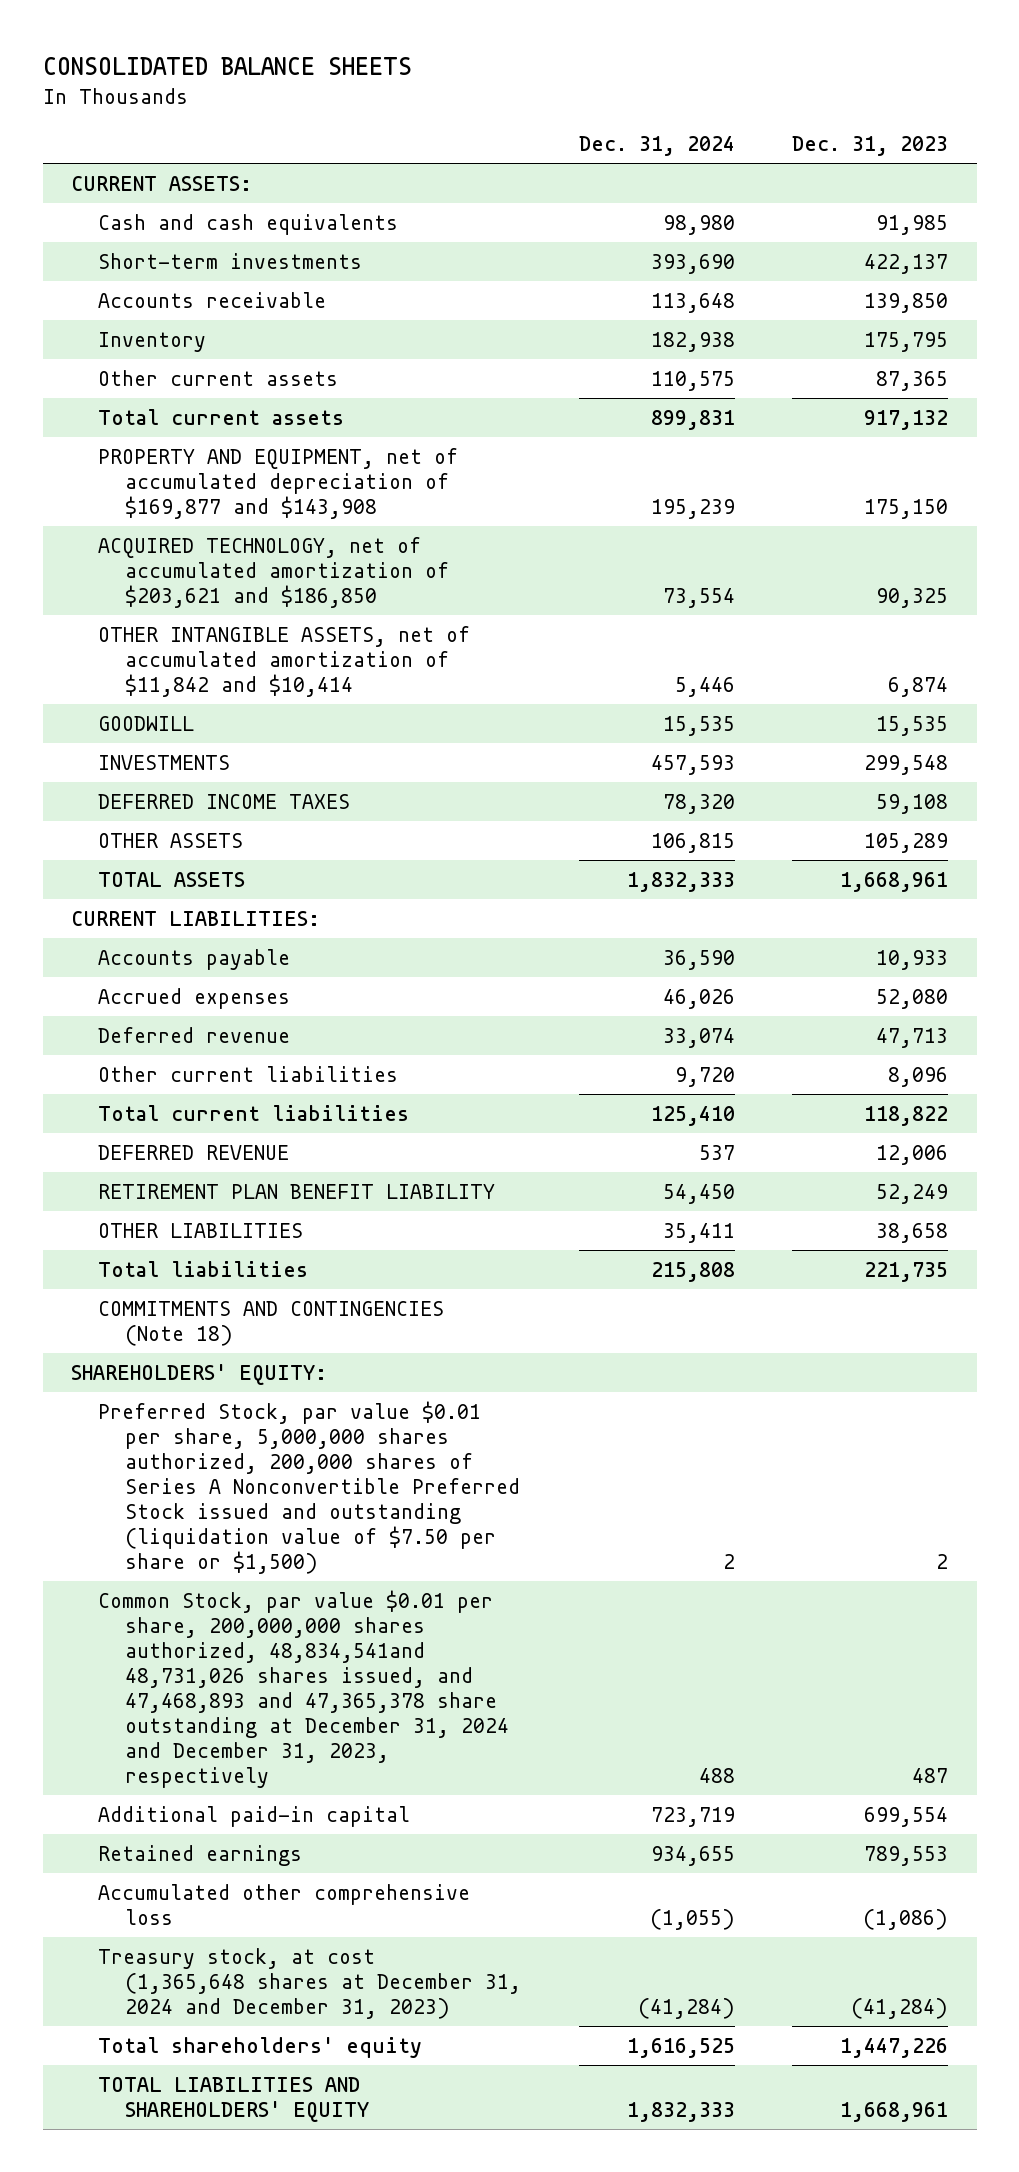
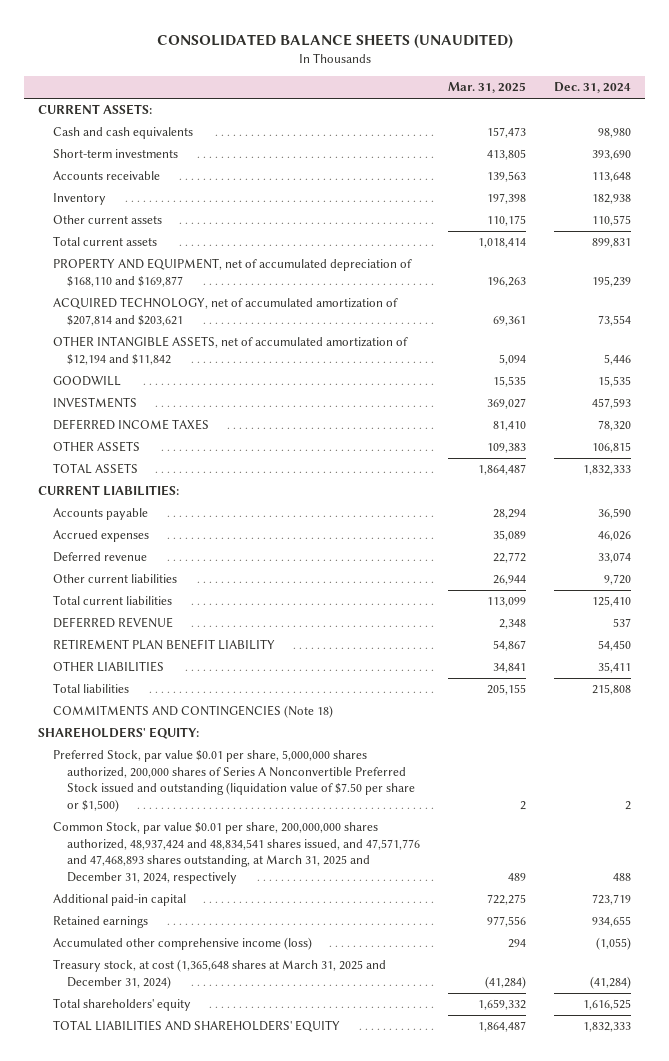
- CONSOLIDATED BALANCE SHEETS
+ CONSOLIDATED BALANCE SHEETS (UNAUDITED)
- | Dec. 31, 2024 | Dec. 31, 2023
+ | Mar. 31, 2025 | Dec. 31, 2024
- PROPERTY AND EQUIPMENT, net of accumulated depreciation of $169,877 and $143,908 | 195,239 | 175,150
- ACQUIRED TECHNOLOGY, net of accumulated amortization of $203,621 and $186,850 | 73,554 | 90,325
- OTHER INTANGIBLE ASSETS, net of accumulated amortization of $11,842 and $10,414 | 5,446 | 6,874
+ PROPERTY AND EQUIPMENT, net of accumulated depreciation of $168,110 and $169,877 | 196,263 | 195,239
+ ACQUIRED TECHNOLOGY, net of accumulated amortization of $207,814 and $203,621 | 69,361 | 73,554
+ OTHER INTANGIBLE ASSETS, net of accumulated amortization of $12,194 and $11,842 | 5,094 | 5,446
- Common Stock, par value $0.01 per share, 200,000,000 shares authorized, 48,834,541and 48,731,026 shares issued, and 47,468,893 and 47,365,378 share outstanding at December 31, 2024 and December 31, 2023, respectively | 488 | 487
+ Common Stock, par value $0.01 per share, 200,000,000 shares authorized, 48,937,424 and 48,834,541 shares issued, and 47,571,776 and 47,468,893 shares outstanding, at March 31, 2025 and December 31, 2024, respectively | 489 | 488
- Accumulated other comprehensive loss | (1,055) | (1,086)
- Treasury stock, at cost (1,365,648 shares at December 31, 2024 and December 31, 2023) | (41,284) | (41,284)
+ Accumulated other comprehensive income (loss) | 294 | (1,055)
+ Treasury stock, at cost (1,365,648 shares at March 31, 2025 and December 31, 2024) | (41,284) | (41,284)

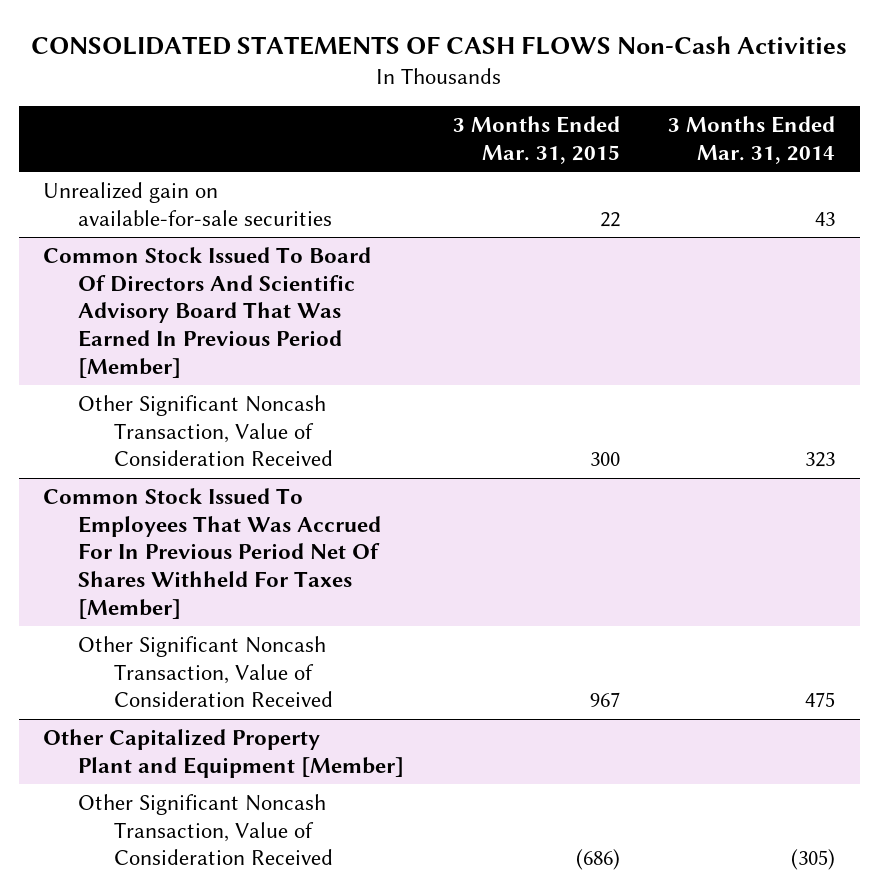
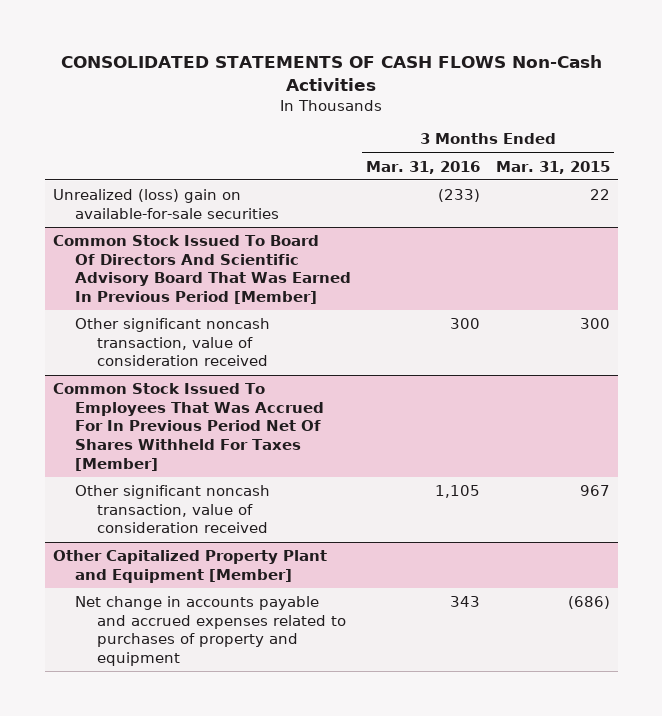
- | 3 Months Ended Mar. 31, 2015 | 3 Months Ended Mar. 31, 2014
+ | 3 Months Ended Mar. 31, 2016 | 3 Months Ended Mar. 31, 2015
- Unrealized gain on available-for-sale securities | 22 | 43
+ Unrealized (loss) gain on available-for-sale securities | (233) | 22
@ Common Stock Issued To Board Of Directors And Scientific Advisory Board That Was Earned In Previous Period [Member]
- Other Significant Noncash Transaction, Value of Consideration Received | 300 | 323
+ Other significant noncash transaction, value of consideration received | 300 | 300
@ Common Stock Issued To Employees That Was Accrued For In Previous Period Net Of Shares Withheld For Taxes [Member]
- Other Significant Noncash Transaction, Value of Consideration Received | 967 | 475
+ Other significant noncash transaction, value of consideration received | 1,105 | 967
@ Other Capitalized Property Plant and Equipment [Member]
- Other Significant Noncash Transaction, Value of Consideration Received | (686) | (305)
+ Net change in accounts payable and accrued expenses related to purchases of property and equipment | 343 | (686)

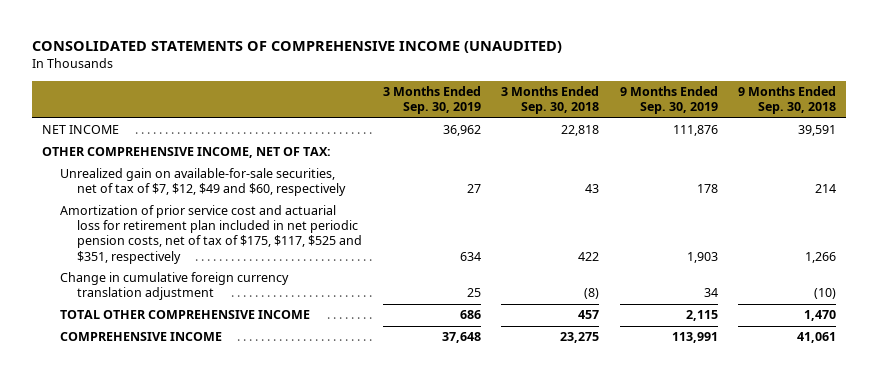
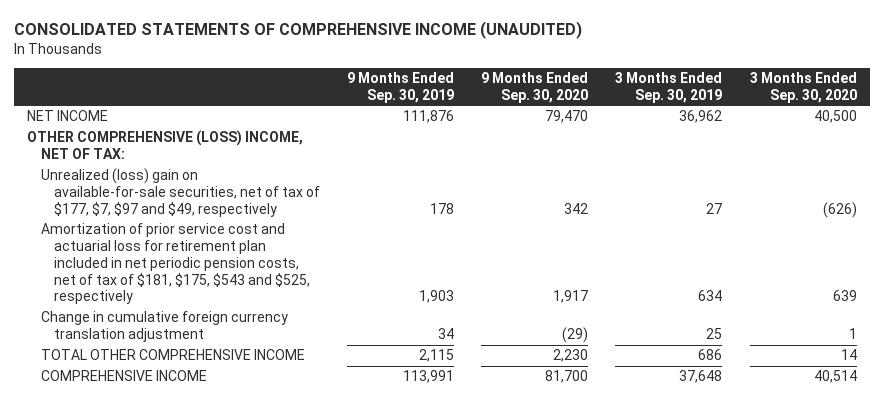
- | 3 Months Ended Sep. 30, 2019 | 3 Months Ended Sep. 30, 2018 | 9 Months Ended Sep. 30, 2019 | 9 Months Ended Sep. 30, 2018
+ | 9 Months Ended Sep. 30, 2019 | 9 Months Ended Sep. 30, 2020 | 3 Months Ended Sep. 30, 2019 | 3 Months Ended Sep. 30, 2020
- OTHER COMPREHENSIVE INCOME, NET OF TAX:
- Unrealized gain on available-for-sale securities, net of tax of $7, $12, $49 and $60, respectively | 27 | 43 | 178 | 214
- Amortization of prior service cost and actuarial loss for retirement plan included in net periodic pension costs, net of tax of $175, $117, $525 and $351, respectively | 634 | 422 | 1,903 | 1,266
+ OTHER COMPREHENSIVE (LOSS) INCOME, NET OF TAX:
+ Unrealized (loss) gain on available-for-sale securities, net of tax of $177, $7, $97 and $49, respectively | 178 | 342 | 27 | (626)
+ Amortization of prior service cost and actuarial loss for retirement plan included in net periodic pension costs, net of tax of $181, $175, $543 and $525, respectively | 1,903 | 1,917 | 634 | 639

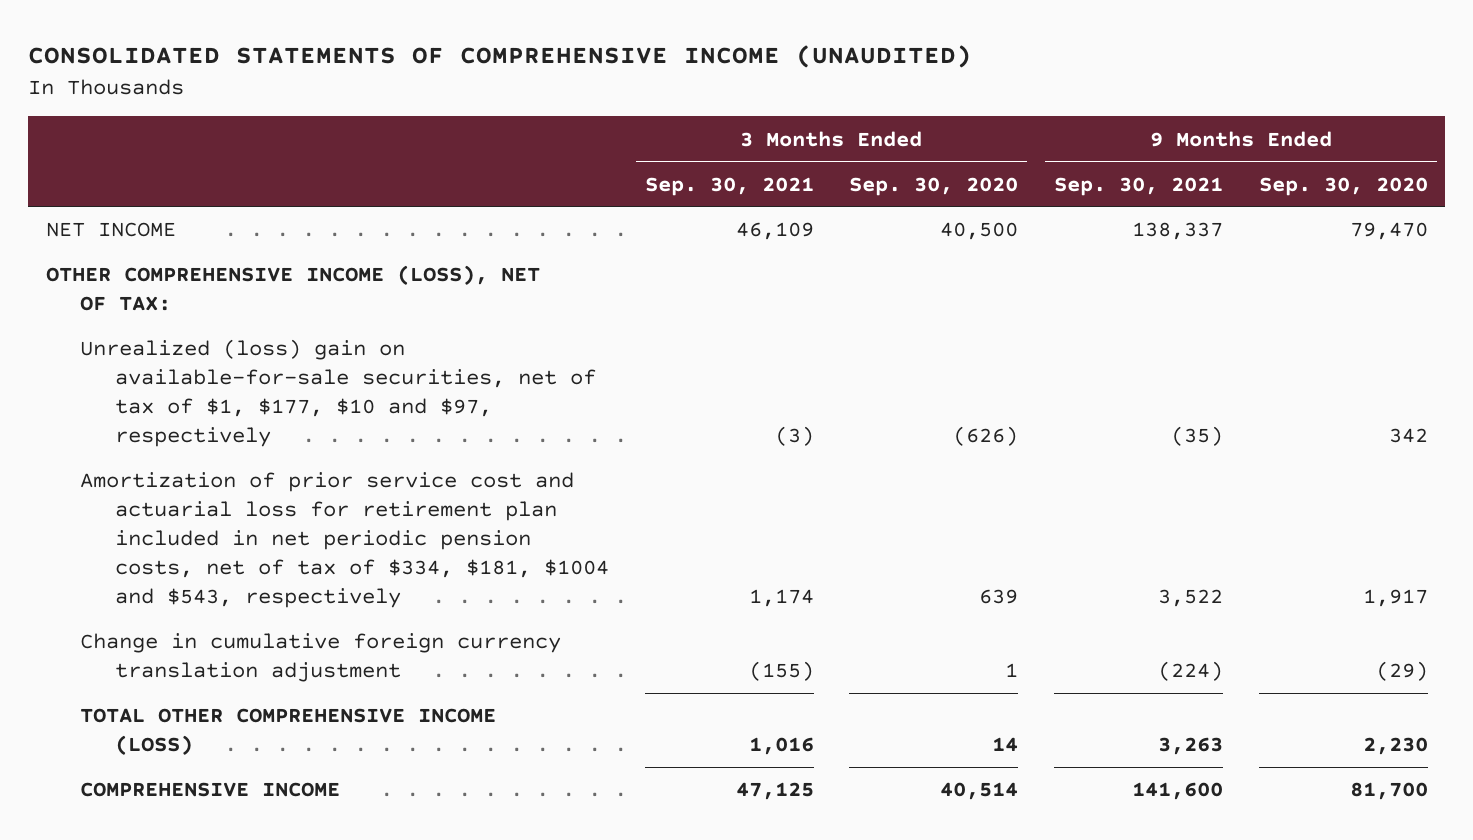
- | 9 Months Ended Sep. 30, 2019 | 9 Months Ended Sep. 30, 2020 | 3 Months Ended Sep. 30, 2019 | 3 Months Ended Sep. 30, 2020
+ | 3 Months Ended Sep. 30, 2021 | 3 Months Ended Sep. 30, 2020 | 9 Months Ended Sep. 30, 2021 | 9 Months Ended Sep. 30, 2020
- OTHER COMPREHENSIVE (LOSS) INCOME, NET OF TAX:
- Unrealized (loss) gain on available-for-sale securities, net of tax of $177, $7, $97 and $49, respectively | 178 | 342 | 27 | (626)
- Amortization of prior service cost and actuarial loss for retirement plan included in net periodic pension costs, net of tax of $181, $175, $543 and $525, respectively | 1,903 | 1,917 | 634 | 639
+ OTHER COMPREHENSIVE INCOME (LOSS), NET OF TAX:
+ Unrealized (loss) gain on available-for-sale securities, net of tax of $1, $177, $10 and $97, respectively | (3) | (626) | (35) | 342
+ Amortization of prior service cost and actuarial loss for retirement plan included in net periodic pension costs, net of tax of $334, $181, $1004 and $543, respectively | 1,174 | 639 | 3,522 | 1,917
- TOTAL OTHER COMPREHENSIVE INCOME | 2,115 | 2,230 | 686 | 14
+ TOTAL OTHER COMPREHENSIVE INCOME (LOSS) | 1,016 | 14 | 3,263 | 2,230

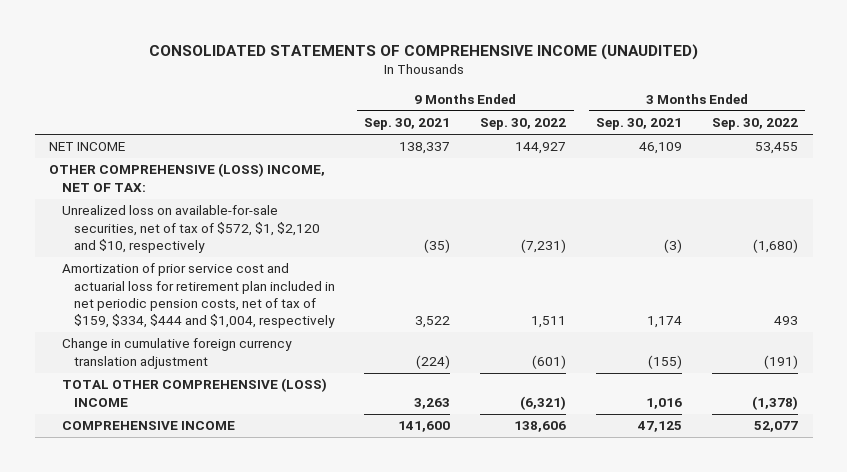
- | 3 Months Ended Sep. 30, 2021 | 3 Months Ended Sep. 30, 2020 | 9 Months Ended Sep. 30, 2021 | 9 Months Ended Sep. 30, 2020
+ | 9 Months Ended Sep. 30, 2021 | 9 Months Ended Sep. 30, 2022 | 3 Months Ended Sep. 30, 2021 | 3 Months Ended Sep. 30, 2022
- OTHER COMPREHENSIVE INCOME (LOSS), NET OF TAX:
- Unrealized (loss) gain on available-for-sale securities, net of tax of $1, $177, $10 and $97, respectively | (3) | (626) | (35) | 342
- Amortization of prior service cost and actuarial loss for retirement plan included in net periodic pension costs, net of tax of $334, $181, $1004 and $543, respectively | 1,174 | 639 | 3,522 | 1,917
+ OTHER COMPREHENSIVE (LOSS) INCOME, NET OF TAX:
+ Unrealized loss on available-for-sale securities, net of tax of $572, $1, $2,120 and $10, respectively | (35) | (7,231) | (3) | (1,680)
+ Amortization of prior service cost and actuarial loss for retirement plan included in net periodic pension costs, net of tax of $159, $334, $444 and $1,004, respectively | 3,522 | 1,511 | 1,174 | 493
- TOTAL OTHER COMPREHENSIVE INCOME (LOSS) | 1,016 | 14 | 3,263 | 2,230
+ TOTAL OTHER COMPREHENSIVE (LOSS) INCOME | 3,263 | (6,321) | 1,016 | (1,378)

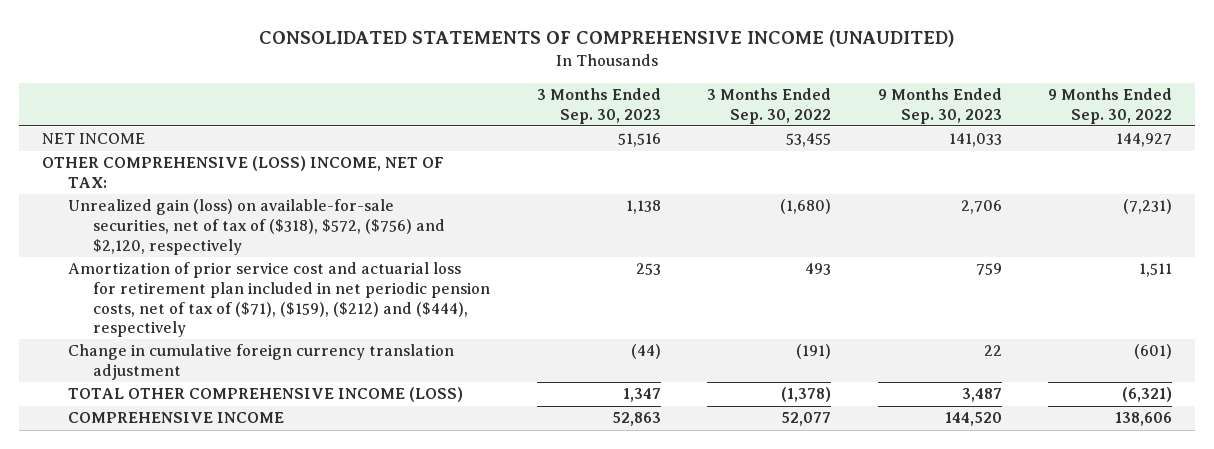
- | 9 Months Ended Sep. 30, 2021 | 9 Months Ended Sep. 30, 2022 | 3 Months Ended Sep. 30, 2021 | 3 Months Ended Sep. 30, 2022
+ | 3 Months Ended Sep. 30, 2023 | 3 Months Ended Sep. 30, 2022 | 9 Months Ended Sep. 30, 2023 | 9 Months Ended Sep. 30, 2022
- Unrealized loss on available-for-sale securities, net of tax of $572, $1, $2,120 and $10, respectively | (35) | (7,231) | (3) | (1,680)
- Amortization of prior service cost and actuarial loss for retirement plan included in net periodic pension costs, net of tax of $159, $334, $444 and $1,004, respectively | 3,522 | 1,511 | 1,174 | 493
+ Unrealized gain (loss) on available-for-sale securities, net of tax of ($318), $572, ($756) and $2,120, respectively | 1,138 | (1,680) | 2,706 | (7,231)
+ Amortization of prior service cost and actuarial loss for retirement plan included in net periodic pension costs, net of tax of ($71), ($159), ($212) and ($444), respectively | 253 | 493 | 759 | 1,511
- TOTAL OTHER COMPREHENSIVE (LOSS) INCOME | 3,263 | (6,321) | 1,016 | (1,378)
+ TOTAL OTHER COMPREHENSIVE INCOME (LOSS) | 1,347 | (1,378) | 3,487 | (6,321)

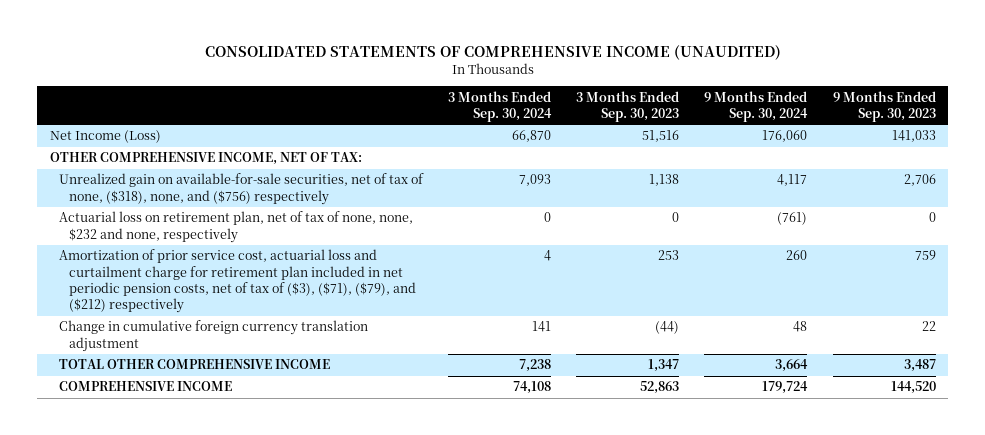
- | 3 Months Ended Sep. 30, 2023 | 3 Months Ended Sep. 30, 2022 | 9 Months Ended Sep. 30, 2023 | 9 Months Ended Sep. 30, 2022
+ | 3 Months Ended Sep. 30, 2024 | 3 Months Ended Sep. 30, 2023 | 9 Months Ended Sep. 30, 2024 | 9 Months Ended Sep. 30, 2023
- NET INCOME | 51,516 | 53,455 | 141,033 | 144,927
- OTHER COMPREHENSIVE (LOSS) INCOME, NET OF TAX:
- Unrealized gain (loss) on available-for-sale securities, net of tax of ($318), $572, ($756) and $2,120, respectively | 1,138 | (1,680) | 2,706 | (7,231)
- Amortization of prior service cost and actuarial loss for retirement plan included in net periodic pension costs, net of tax of ($71), ($159), ($212) and ($444), respectively | 253 | 493 | 759 | 1,511
+ Net Income (Loss) | 66,870 | 51,516 | 176,060 | 141,033
+ OTHER COMPREHENSIVE INCOME, NET OF TAX:
+ Unrealized gain on available-for-sale securities, net of tax of none, ($318), none, and ($756) respectively | 7,093 | 1,138 | 4,117 | 2,706
+ Actuarial loss on retirement plan, net of tax of none, none, $232 and none, respectively | 0 | 0 | (761) | 0
+ Amortization of prior service cost, actuarial loss and curtailment charge for retirement plan included in net periodic pension costs, net of tax of ($3), ($71), ($79), and ($212) respectively | 4 | 253 | 260 | 759
- TOTAL OTHER COMPREHENSIVE INCOME (LOSS) | 1,347 | (1,378) | 3,487 | (6,321)
+ TOTAL OTHER COMPREHENSIVE INCOME | 7,238 | 1,347 | 3,664 | 3,487

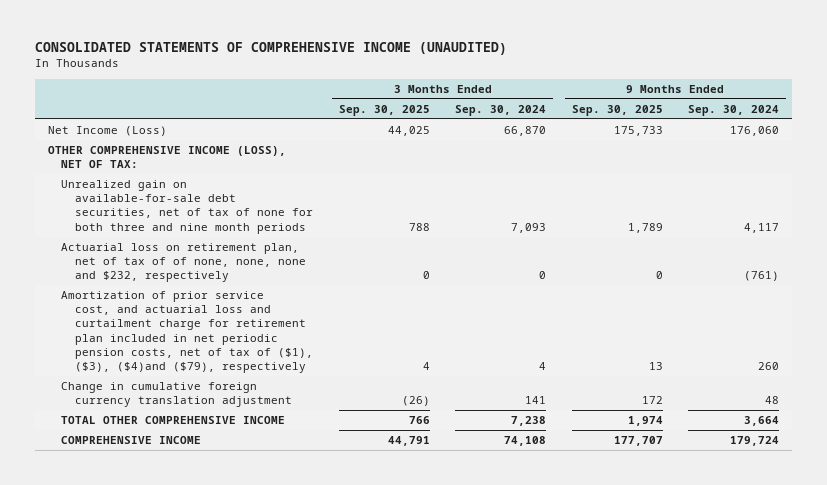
- | 3 Months Ended Sep. 30, 2024 | 3 Months Ended Sep. 30, 2023 | 9 Months Ended Sep. 30, 2024 | 9 Months Ended Sep. 30, 2023
+ | 3 Months Ended Sep. 30, 2025 | 3 Months Ended Sep. 30, 2024 | 9 Months Ended Sep. 30, 2025 | 9 Months Ended Sep. 30, 2024
- OTHER COMPREHENSIVE INCOME, NET OF TAX:
- Unrealized gain on available-for-sale securities, net of tax of none, ($318), none, and ($756) respectively | 7,093 | 1,138 | 4,117 | 2,706
- Actuarial loss on retirement plan, net of tax of none, none, $232 and none, respectively | 0 | 0 | (761) | 0
- Amortization of prior service cost, actuarial loss and curtailment charge for retirement plan included in net periodic pension costs, net of tax of ($3), ($71), ($79), and ($212) respectively | 4 | 253 | 260 | 759
+ OTHER COMPREHENSIVE INCOME (LOSS), NET OF TAX:
+ Unrealized gain on available-for-sale debt securities, net of tax of none for both three and nine month periods | 788 | 7,093 | 1,789 | 4,117
+ Actuarial loss on retirement plan, net of tax of of none, none, none and $232, respectively | 0 | 0 | 0 | (761)
+ Amortization of prior service cost, and actuarial loss and curtailment charge for retirement plan included in net periodic pension costs, net of tax of ($1), ($3), ($4)and ($79), respectively | 4 | 4 | 13 | 260

